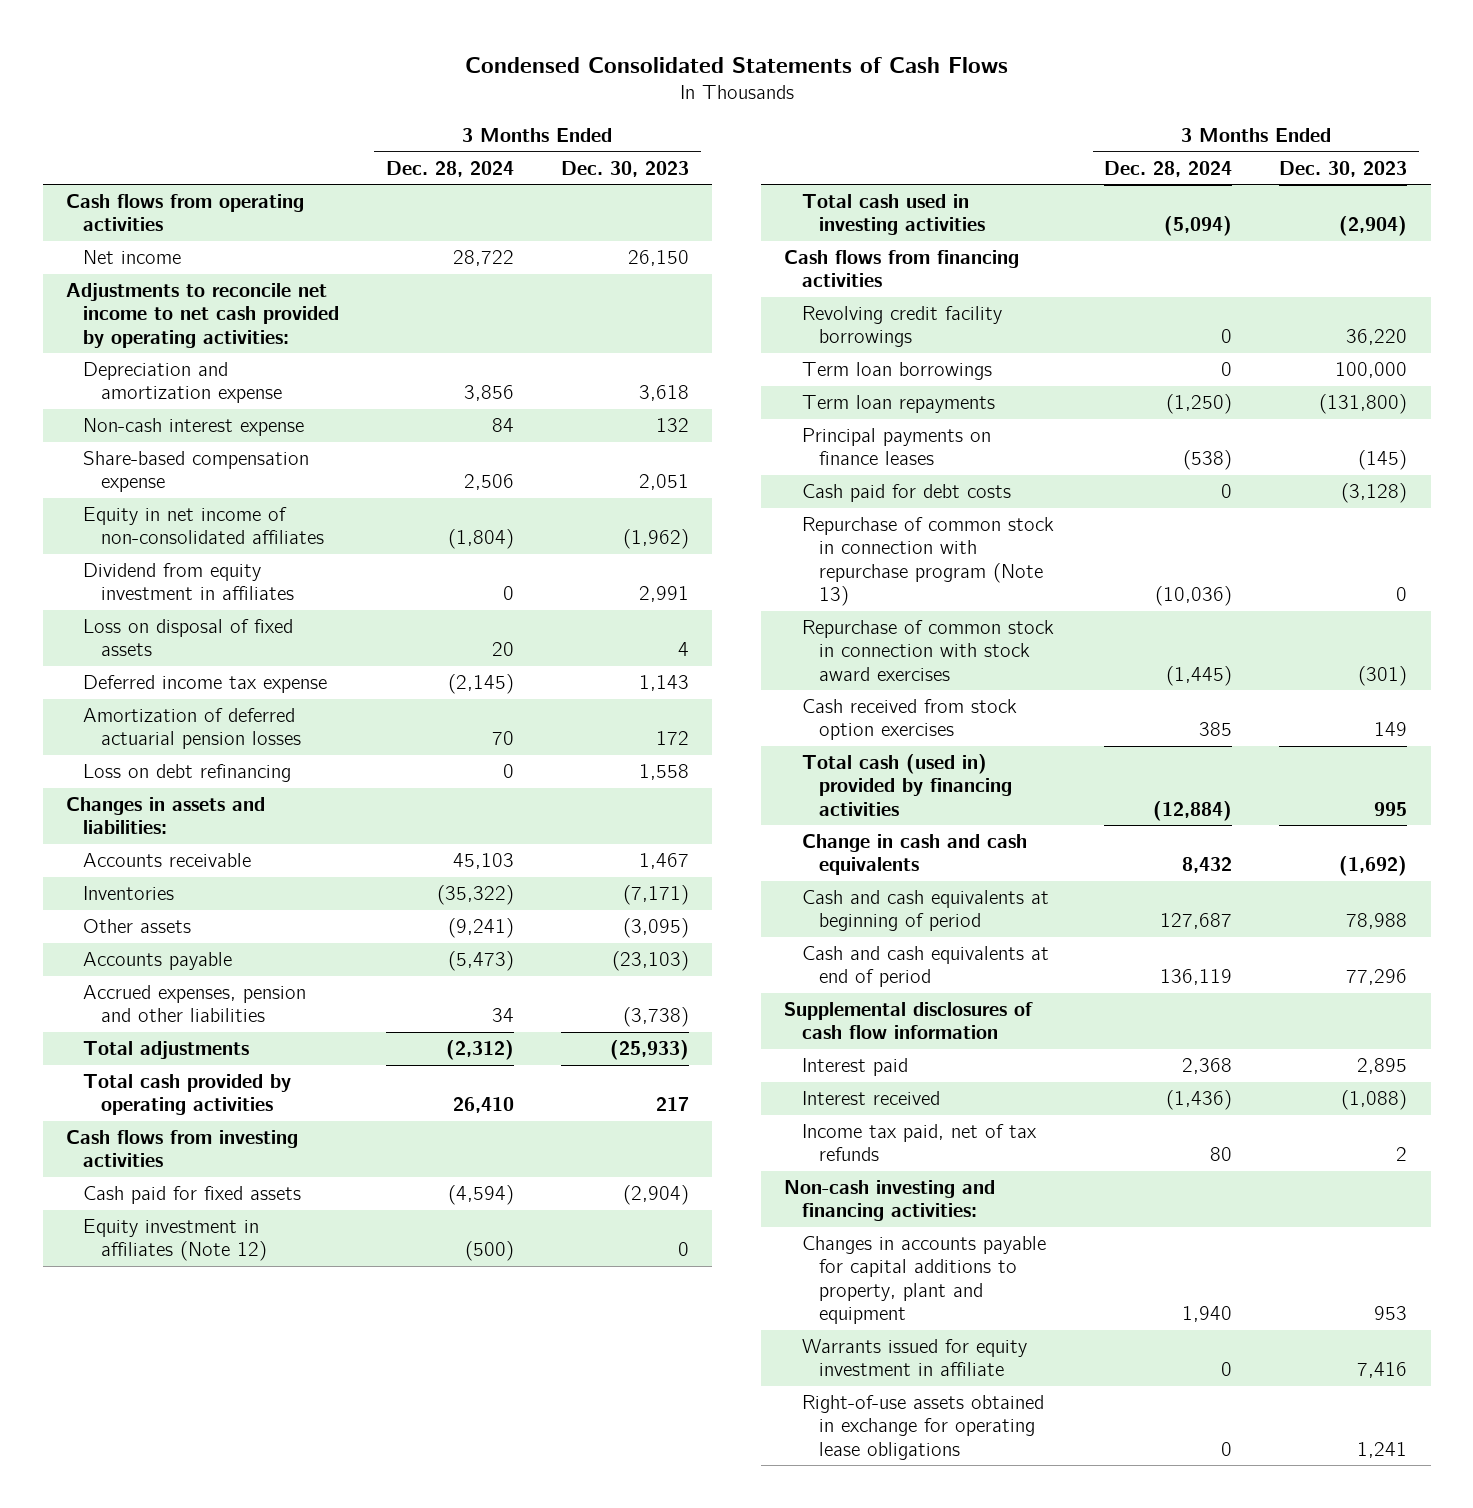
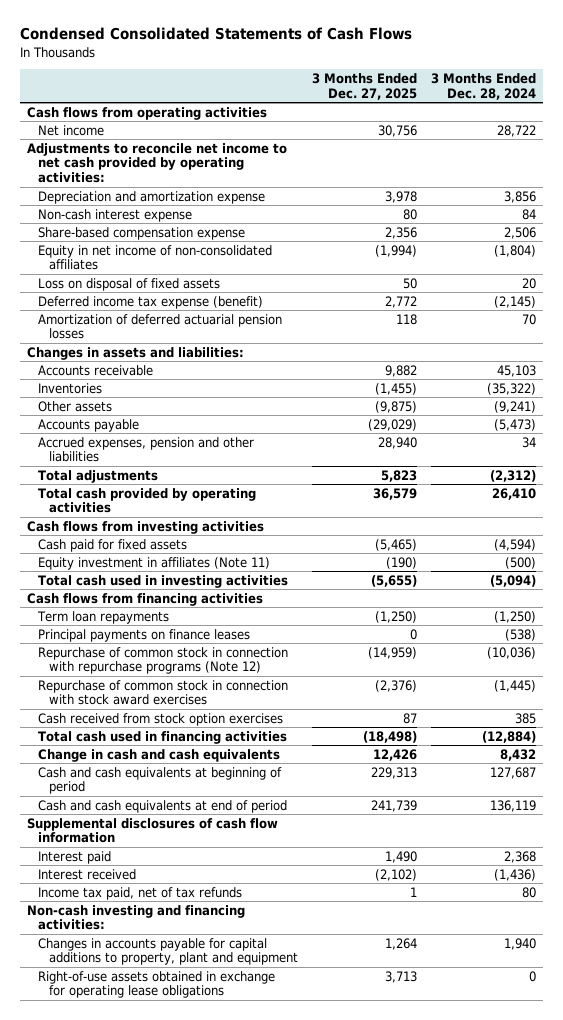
- | 3 Months Ended Dec. 28, 2024 | 3 Months Ended Dec. 30, 2023
+ | 3 Months Ended Dec. 27, 2025 | 3 Months Ended Dec. 28, 2024
- Dividend from equity investment in affiliates | 0 | 2,991
- Deferred income tax expense | (2,145) | 1,143
+ Deferred income tax expense (benefit) | 2,772 | (2,145)
- Loss on debt refinancing | 0 | 1,558
- Equity investment in affiliates (Note 12) | (500) | 0
+ Equity investment in affiliates (Note 11) | (190) | (500)
- Revolving credit facility borrowings | 0 | 36,220
- Term loan borrowings | 0 | 100,000
- Cash paid for debt costs | 0 | (3,128)
- Repurchase of common stock in connection with repurchase program (Note 13) | (10,036) | 0
+ Repurchase of common stock in connection with repurchase programs (Note 12) | (14,959) | (10,036)
- Total cash (used in) provided by financing activities | (12,884) | 995
+ Total cash used in financing activities | (18,498) | (12,884)
- Warrants issued for equity investment in affiliate | 0 | 7,416

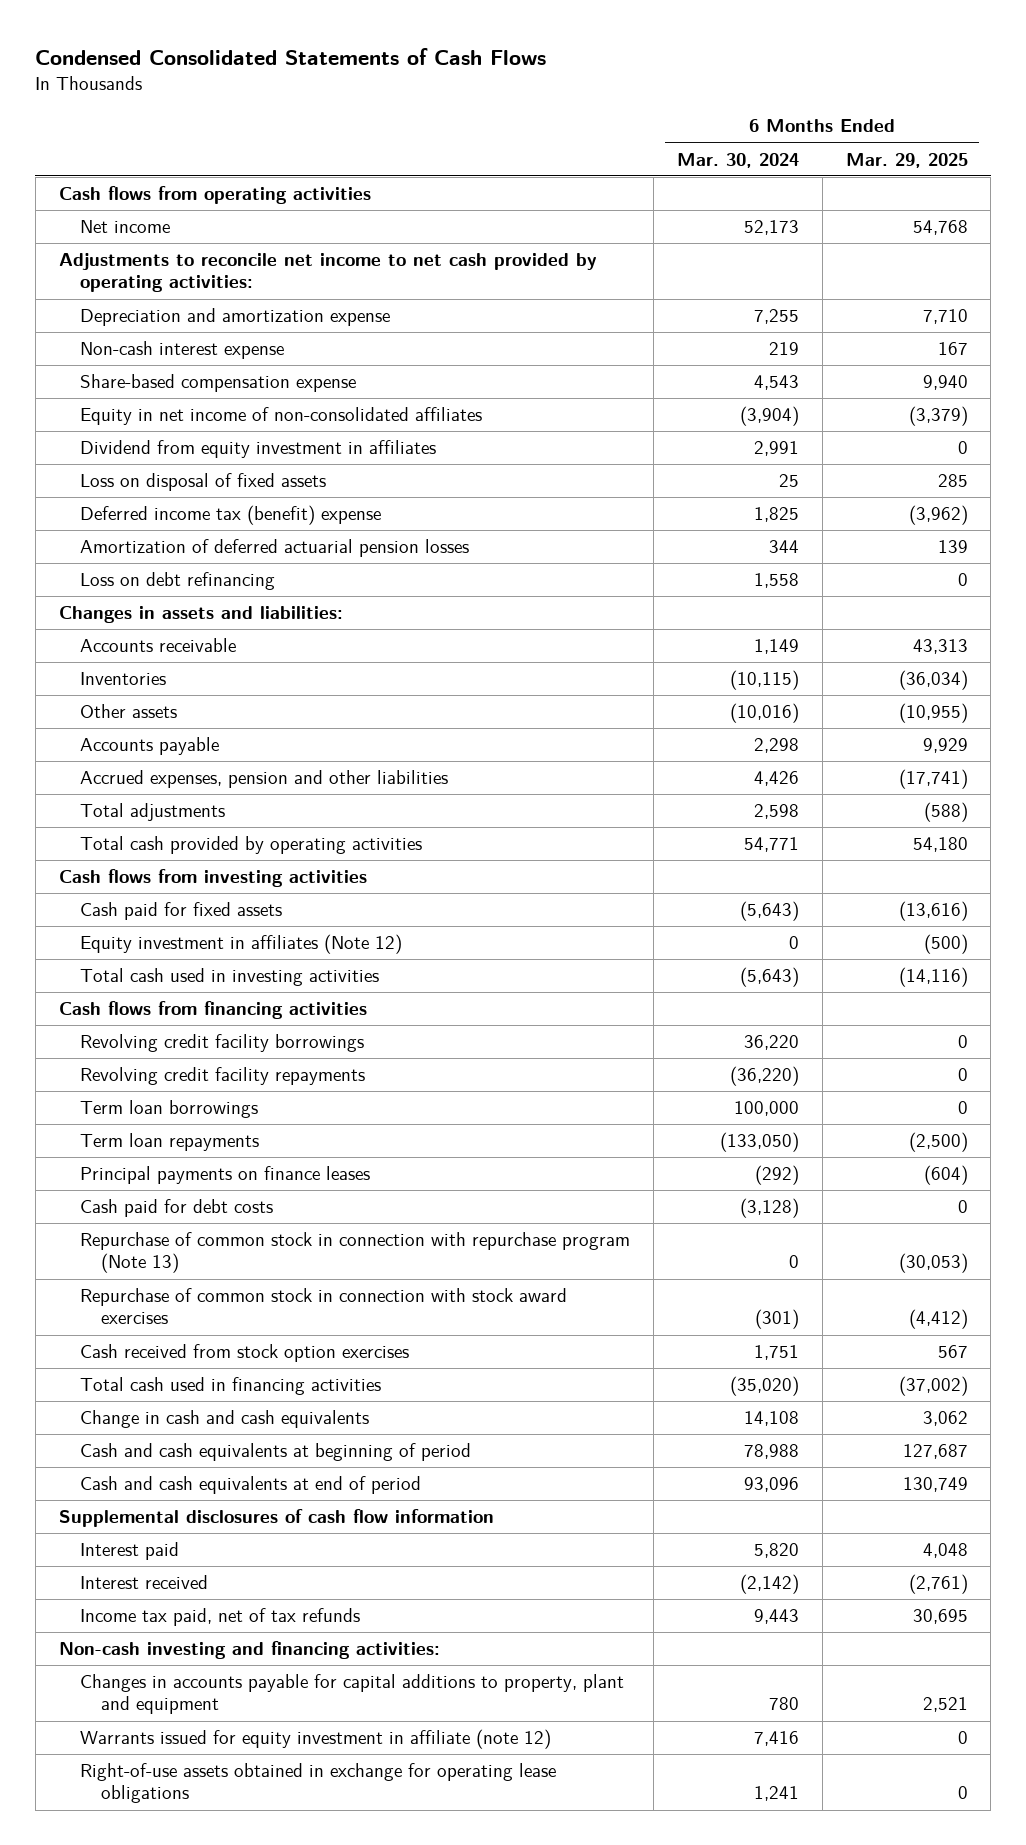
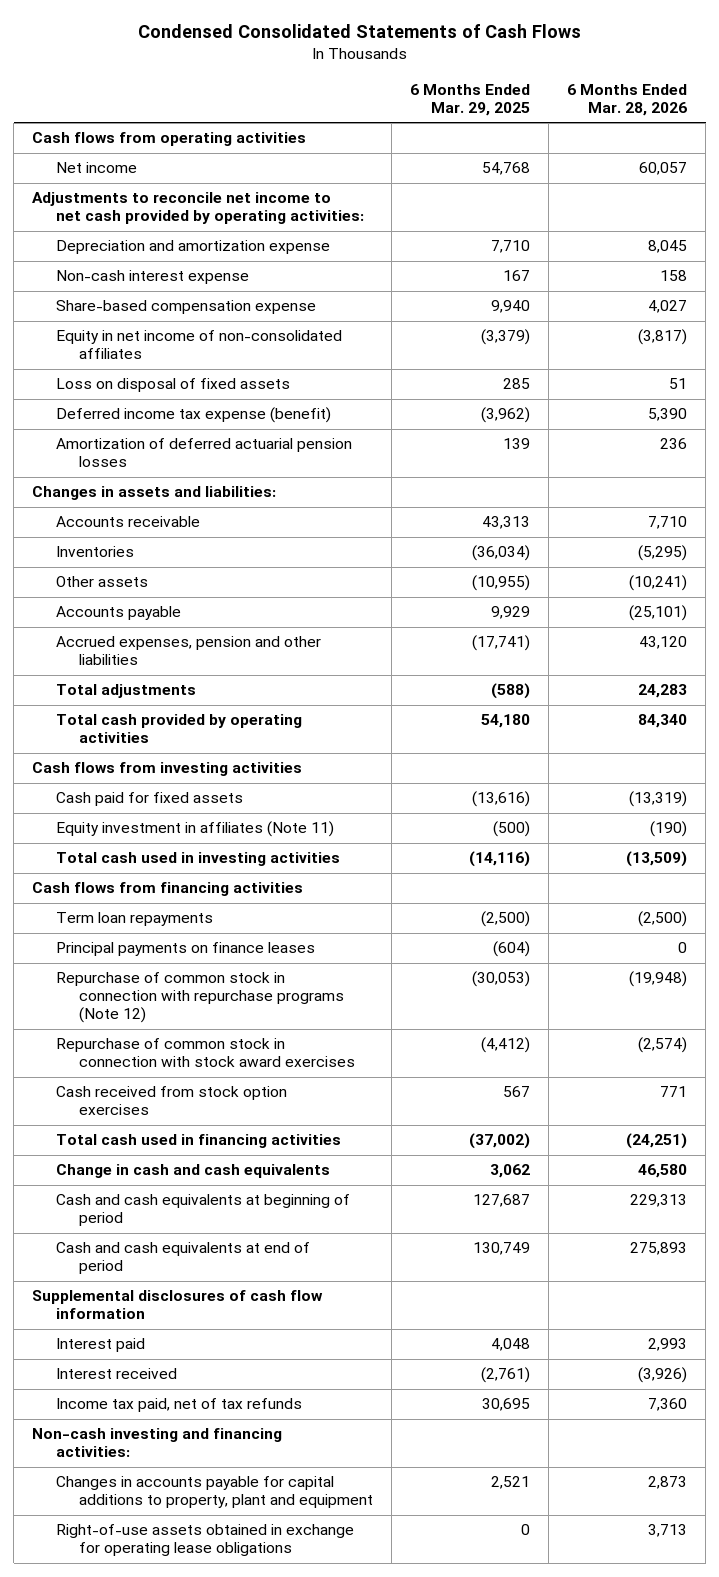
- | 6 Months Ended Mar. 30, 2024 | 6 Months Ended Mar. 29, 2025
+ | 6 Months Ended Mar. 29, 2025 | 6 Months Ended Mar. 28, 2026
- Dividend from equity investment in affiliates | 2,991 | 0
- Deferred income tax (benefit) expense | 1,825 | (3,962)
+ Deferred income tax expense (benefit) | (3,962) | 5,390
- Loss on debt refinancing | 1,558 | 0
- Equity investment in affiliates (Note 12) | 0 | (500)
+ Equity investment in affiliates (Note 11) | (500) | (190)
- Revolving credit facility borrowings | 36,220 | 0
- Revolving credit facility repayments | (36,220) | 0
- Term loan borrowings | 100,000 | 0
- Cash paid for debt costs | (3,128) | 0
- Repurchase of common stock in connection with repurchase program (Note 13) | 0 | (30,053)
+ Repurchase of common stock in connection with repurchase programs (Note 12) | (30,053) | (19,948)
- Warrants issued for equity investment in affiliate (note 12) | 7,416 | 0

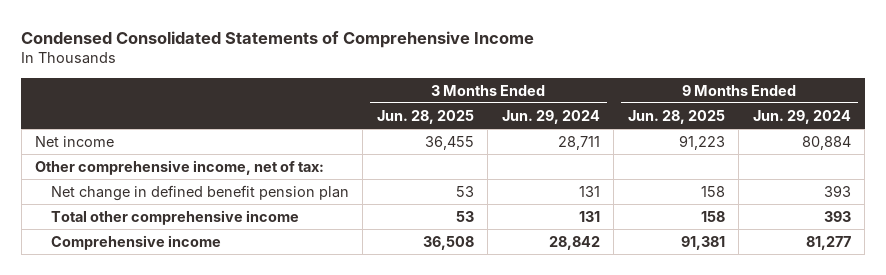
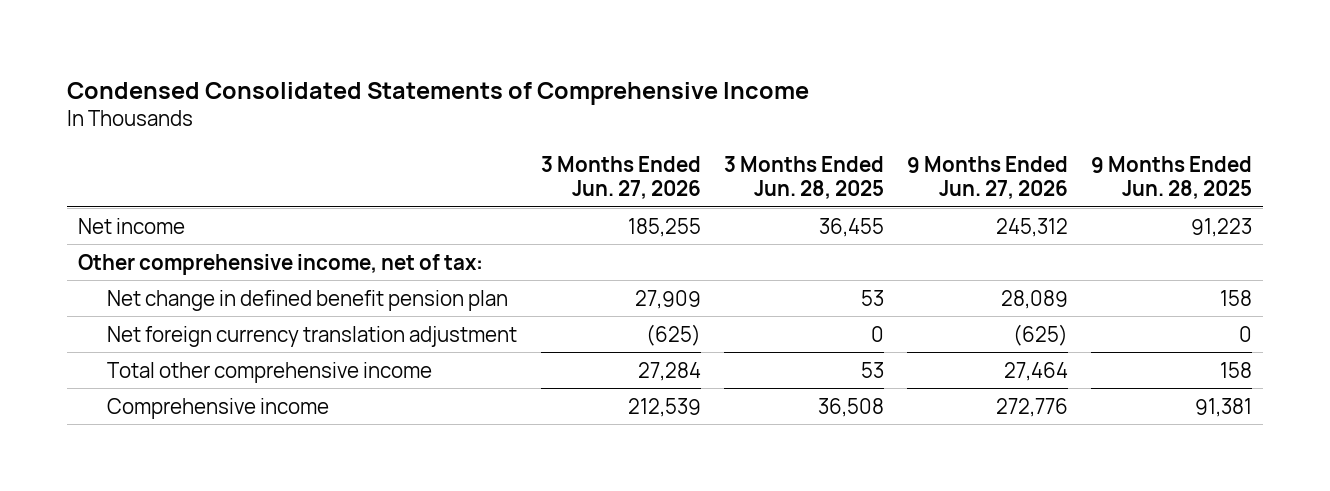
- | 3 Months Ended Jun. 28, 2025 | 3 Months Ended Jun. 29, 2024 | 9 Months Ended Jun. 28, 2025 | 9 Months Ended Jun. 29, 2024
+ | 3 Months Ended Jun. 27, 2026 | 3 Months Ended Jun. 28, 2025 | 9 Months Ended Jun. 27, 2026 | 9 Months Ended Jun. 28, 2025
+ Net foreign currency translation adjustment | (625) | 0 | (625) | 0

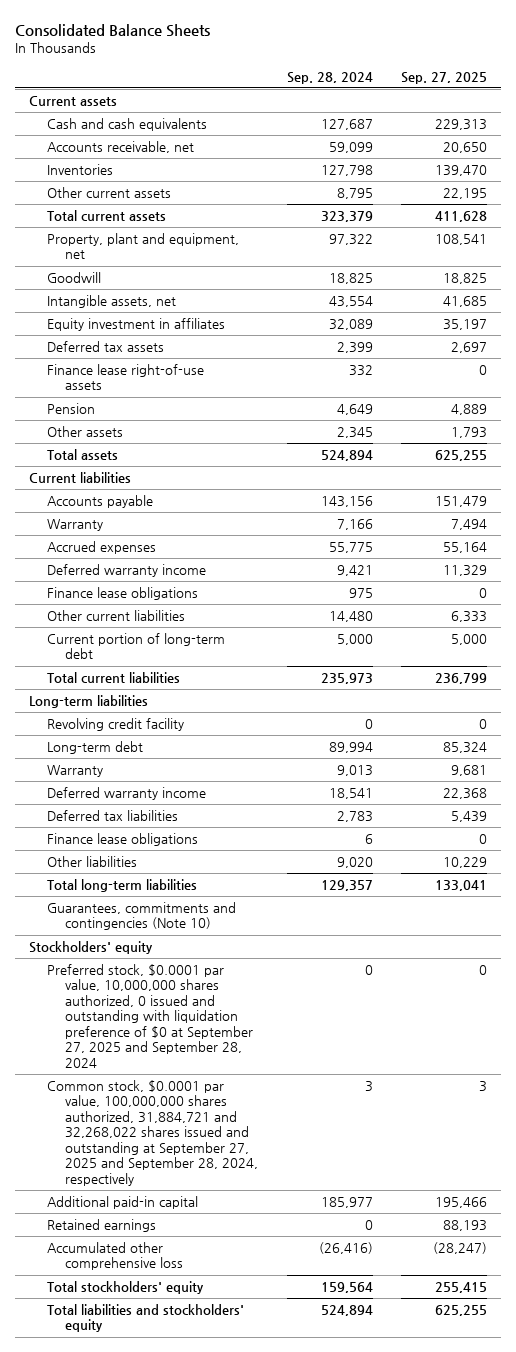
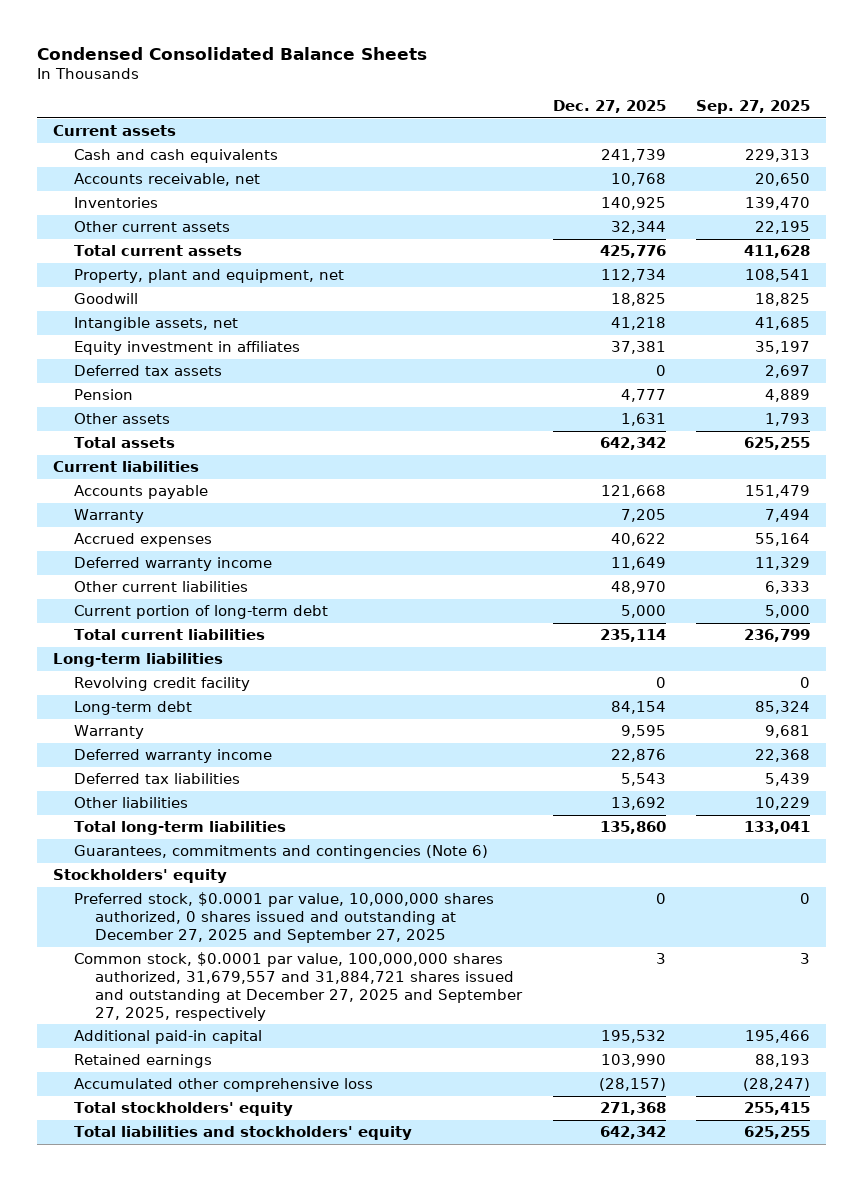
- Consolidated Balance Sheets
+ Condensed Consolidated Balance Sheets
- | Sep. 28, 2024 | Sep. 27, 2025
+ | Dec. 27, 2025 | Sep. 27, 2025
- Finance lease right-of-use assets | 332 | 0
- Finance lease obligations | 975 | 0
- Finance lease obligations | 6 | 0
- Guarantees, commitments and contingencies (Note 10)
+ Guarantees, commitments and contingencies (Note 6)
- Preferred stock, $0.0001 par value, 10,000,000 shares authorized, 0 issued and outstanding with liquidation preference of $0 at September 27, 2025 and September 28, 2024 | 0 | 0
- Common stock, $0.0001 par value, 100,000,000 shares authorized, 31,884,721 and 32,268,022 shares issued and outstanding at September 27, 2025 and September 28, 2024, respectively | 3 | 3
+ Preferred stock, $0.0001 par value, 10,000,000 shares authorized, 0 shares issued and outstanding at December 27, 2025 and September 27, 2025 | 0 | 0
+ Common stock, $0.0001 par value, 100,000,000 shares authorized, 31,679,557 and 31,884,721 shares issued and outstanding at December 27, 2025 and September 27, 2025, respectively | 3 | 3

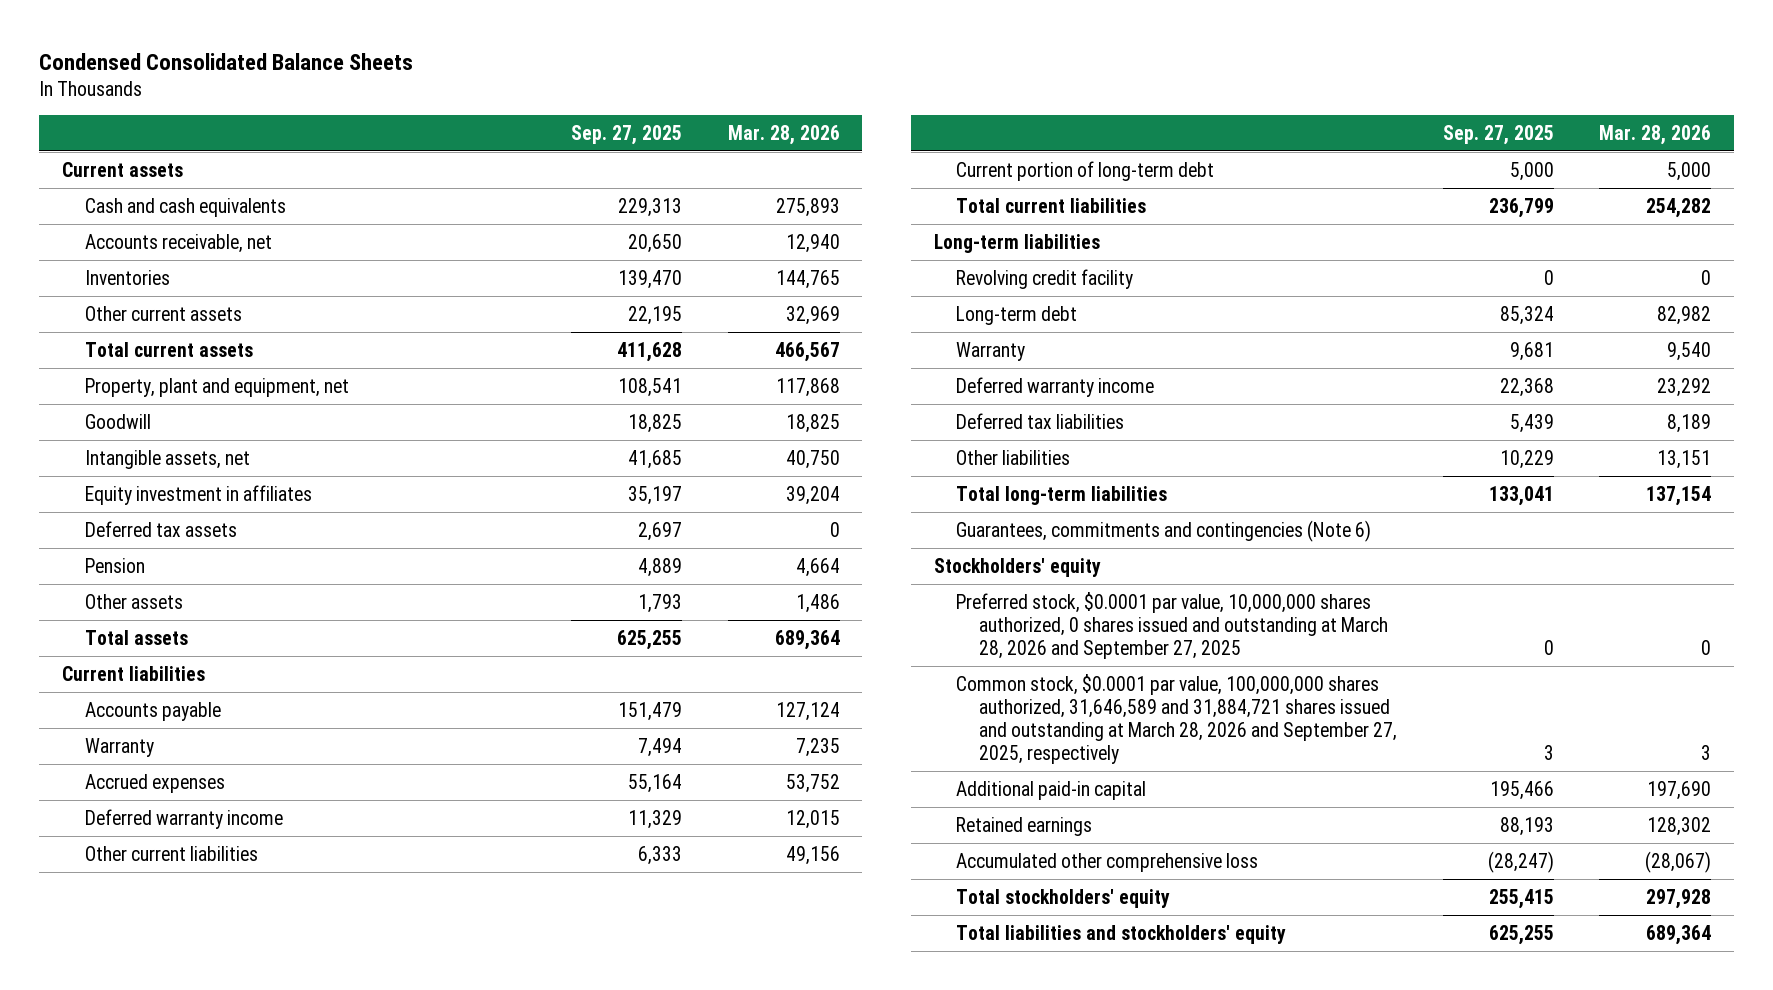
- | Dec. 27, 2025 | Sep. 27, 2025
+ | Sep. 27, 2025 | Mar. 28, 2026
- Preferred stock, $0.0001 par value, 10,000,000 shares authorized, 0 shares issued and outstanding at December 27, 2025 and September 27, 2025 | 0 | 0
- Common stock, $0.0001 par value, 100,000,000 shares authorized, 31,679,557 and 31,884,721 shares issued and outstanding at December 27, 2025 and September 27, 2025, respectively | 3 | 3
+ Preferred stock, $0.0001 par value, 10,000,000 shares authorized, 0 shares issued and outstanding at March 28, 2026 and September 27, 2025 | 0 | 0
+ Common stock, $0.0001 par value, 100,000,000 shares authorized, 31,646,589 and 31,884,721 shares issued and outstanding at March 28, 2026 and September 27, 2025, respectively | 3 | 3

